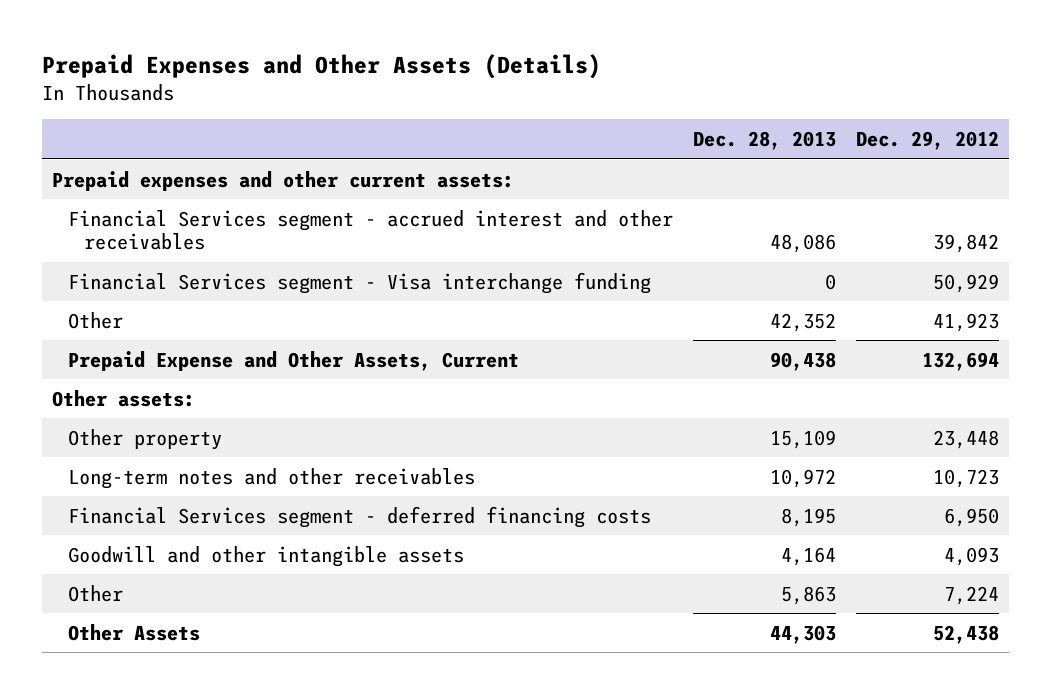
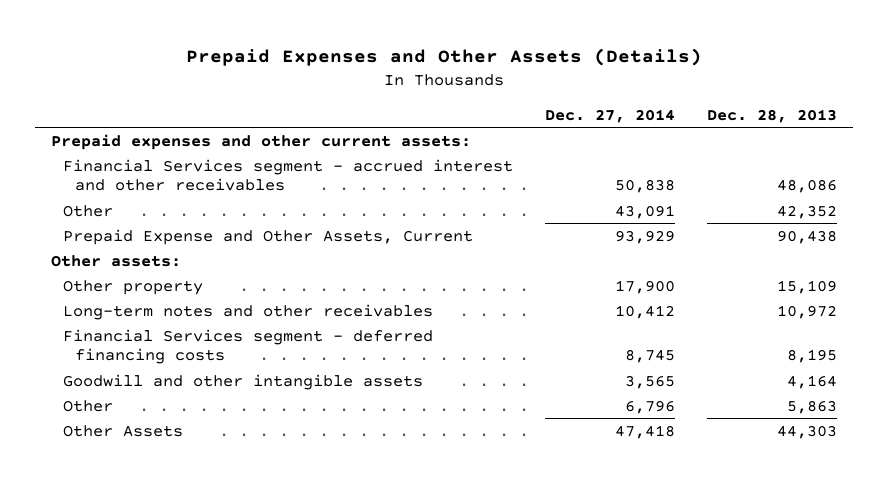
- | Dec. 28, 2013 | Dec. 29, 2012
+ | Dec. 27, 2014 | Dec. 28, 2013
- Financial Services segment - Visa interchange funding | 0 | 50,929

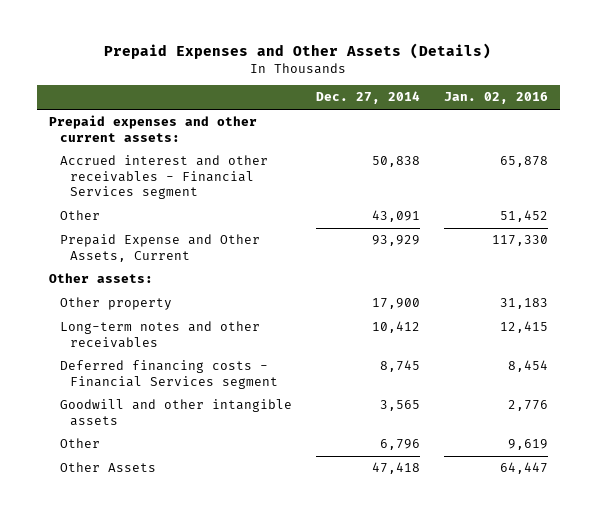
- | Dec. 27, 2014 | Dec. 28, 2013
+ | Dec. 27, 2014 | Jan. 02, 2016
- Financial Services segment - accrued interest and other receivables | 50,838 | 48,086
+ Accrued interest and other receivables - Financial Services segment | 50,838 | 65,878
- Financial Services segment - deferred financing costs | 8,745 | 8,195
+ Deferred financing costs - Financial Services segment | 8,745 | 8,454

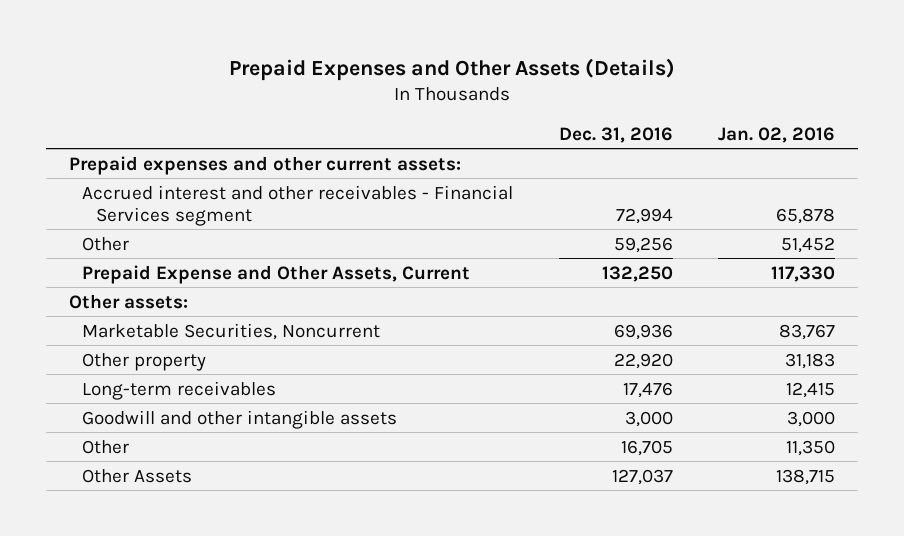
- | Dec. 27, 2014 | Jan. 02, 2016
+ | Dec. 31, 2016 | Jan. 02, 2016
+ Marketable Securities, Noncurrent | 69,936 | 83,767
- Long-term notes and other receivables | 10,412 | 12,415
- Deferred financing costs - Financial Services segment | 8,745 | 8,454
- Goodwill and other intangible assets | 3,565 | 2,776
- Other | 6,796 | 9,619
- Other Assets | 47,418 | 64,447
+ Long-term receivables | 17,476 | 12,415
+ Goodwill and other intangible assets | 3,000 | 3,000
+ Other | 16,705 | 11,350
+ Other Assets | 127,037 | 138,715

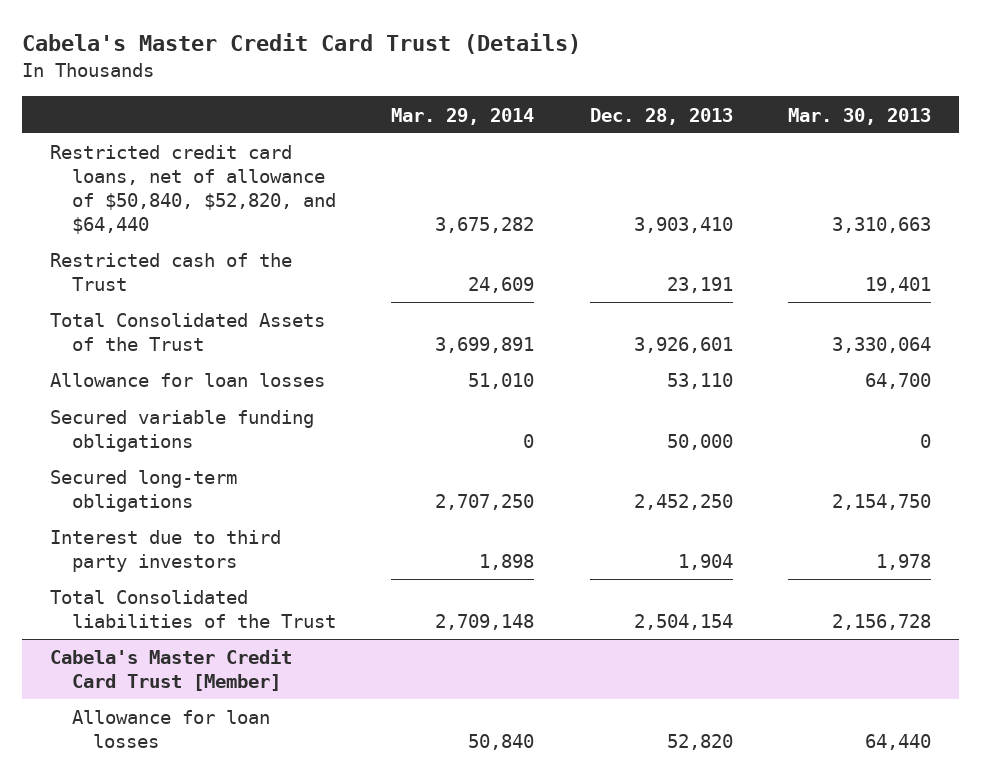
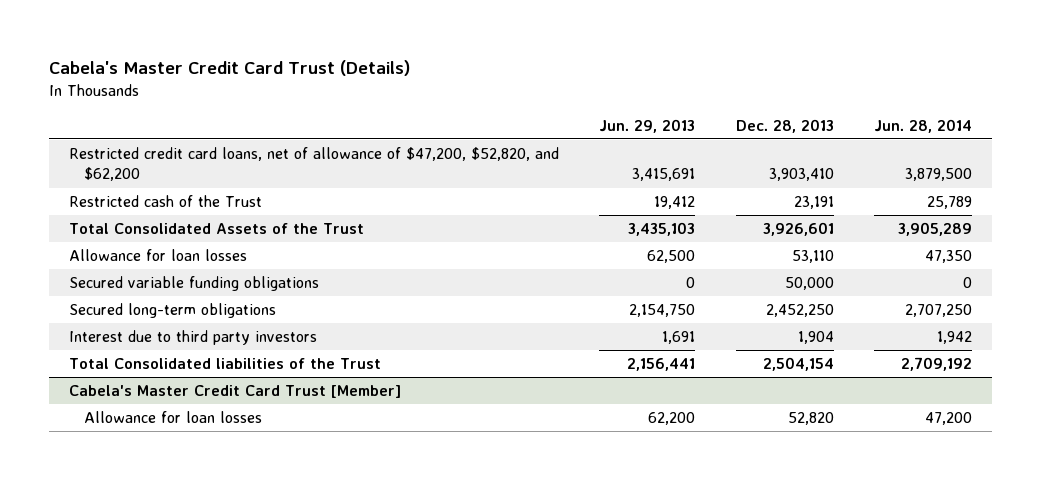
- | Mar. 29, 2014 | Dec. 28, 2013 | Mar. 30, 2013
+ | Jun. 29, 2013 | Dec. 28, 2013 | Jun. 28, 2014
- Restricted credit card loans, net of allowance of $50,840, $52,820, and $64,440 | 3,675,282 | 3,903,410 | 3,310,663
+ Restricted credit card loans, net of allowance of $47,200, $52,820, and $62,200 | 3,415,691 | 3,903,410 | 3,879,500

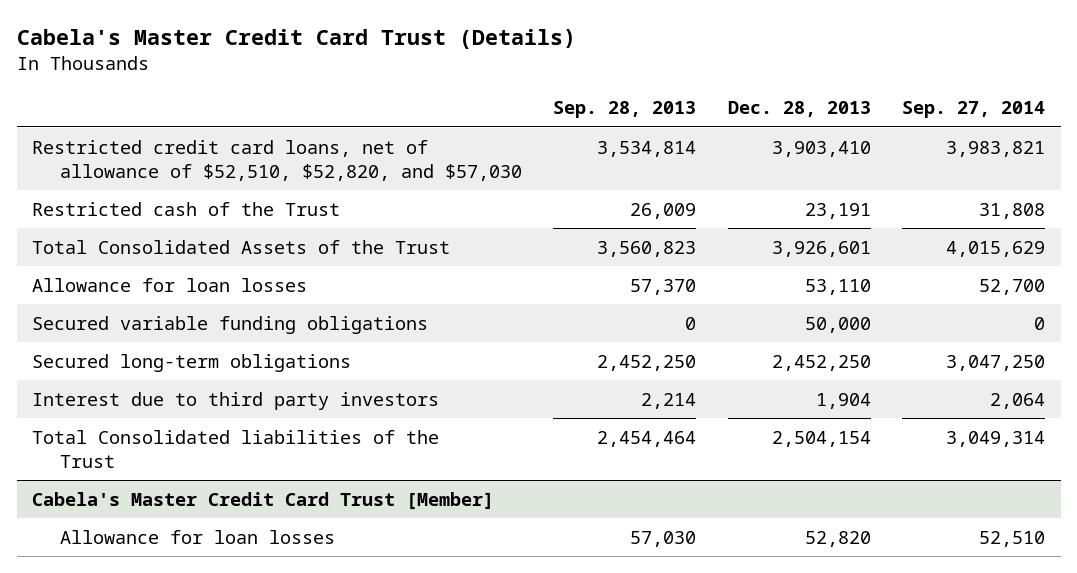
- | Jun. 29, 2013 | Dec. 28, 2013 | Jun. 28, 2014
+ | Sep. 28, 2013 | Dec. 28, 2013 | Sep. 27, 2014
- Restricted credit card loans, net of allowance of $47,200, $52,820, and $62,200 | 3,415,691 | 3,903,410 | 3,879,500
+ Restricted credit card loans, net of allowance of $52,510, $52,820, and $57,030 | 3,534,814 | 3,903,410 | 3,983,821

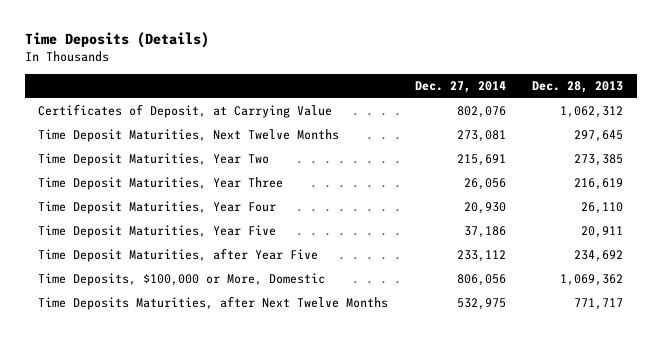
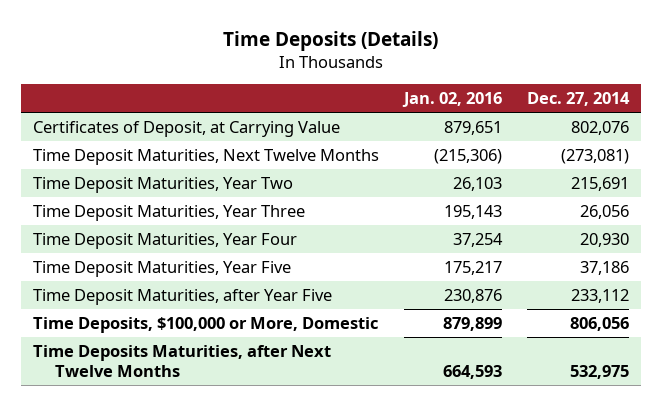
- | Dec. 27, 2014 | Dec. 28, 2013
+ | Jan. 02, 2016 | Dec. 27, 2014
- Time Deposit Maturities, Next Twelve Months | 273,081 | 297,645
+ Time Deposit Maturities, Next Twelve Months | (215,306) | (273,081)

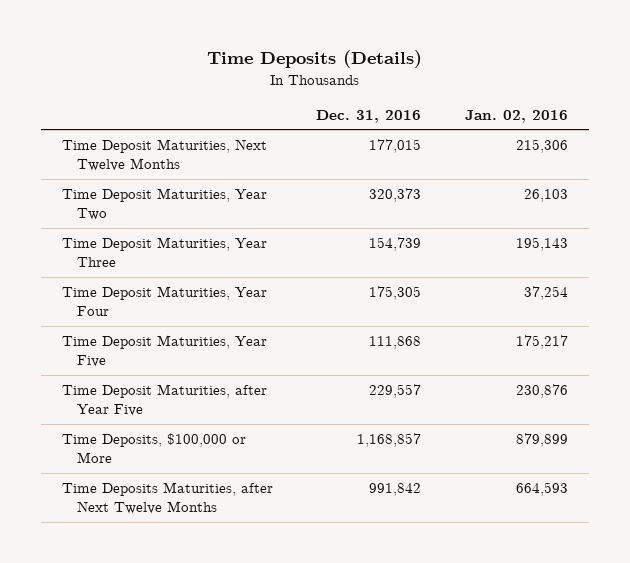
- | Jan. 02, 2016 | Dec. 27, 2014
+ | Dec. 31, 2016 | Jan. 02, 2016
- Certificates of Deposit, at Carrying Value | 879,651 | 802,076
- Time Deposit Maturities, Next Twelve Months | (215,306) | (273,081)
+ Time Deposit Maturities, Next Twelve Months | 177,015 | 215,306
- Time Deposits, $100,000 or More, Domestic | 879,899 | 806,056
+ Time Deposits, $100,000 or More | 1,168,857 | 879,899

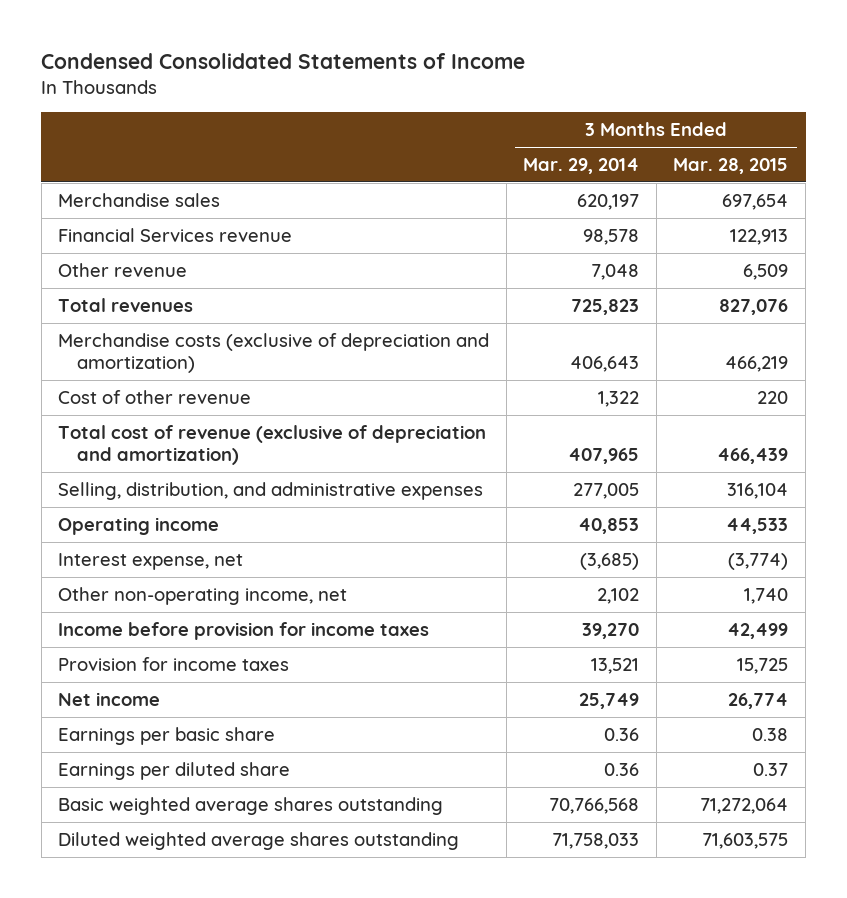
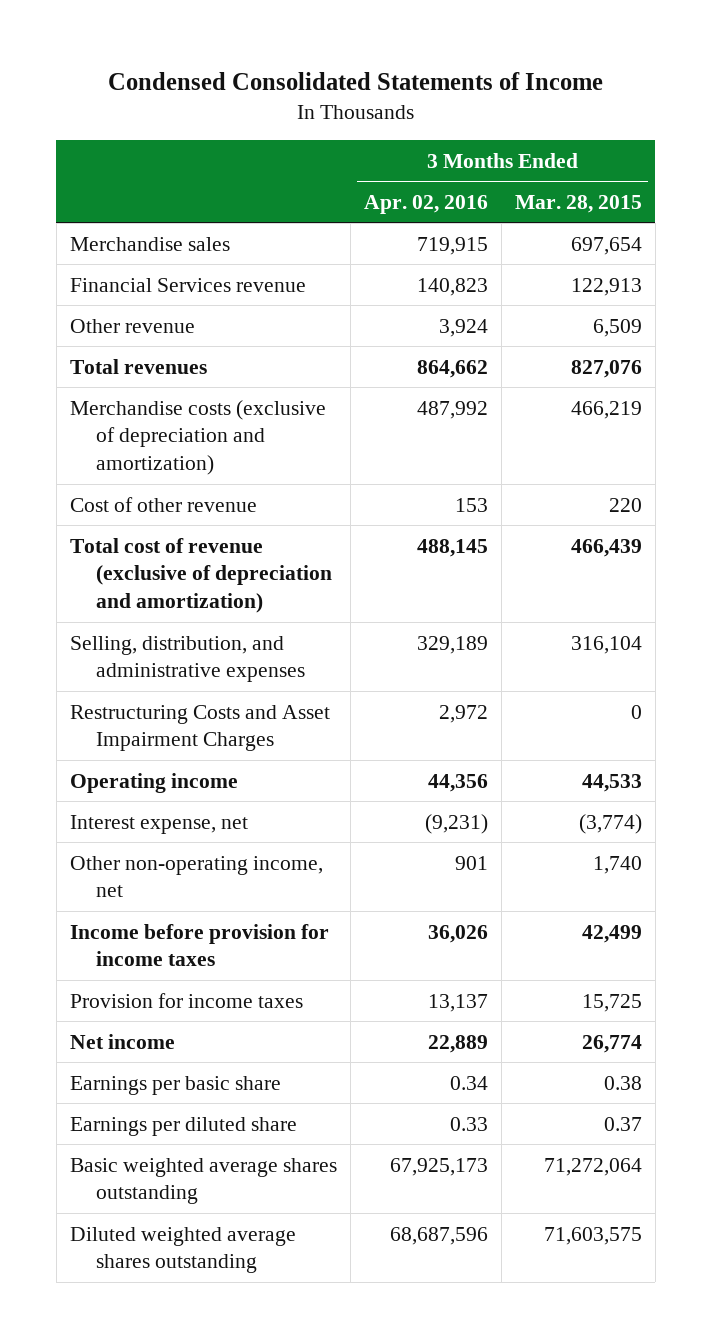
- | 3 Months Ended Mar. 29, 2014 | 3 Months Ended Mar. 28, 2015
+ | 3 Months Ended Apr. 02, 2016 | 3 Months Ended Mar. 28, 2015
+ Restructuring Costs and Asset Impairment Charges | 2,972 | 0

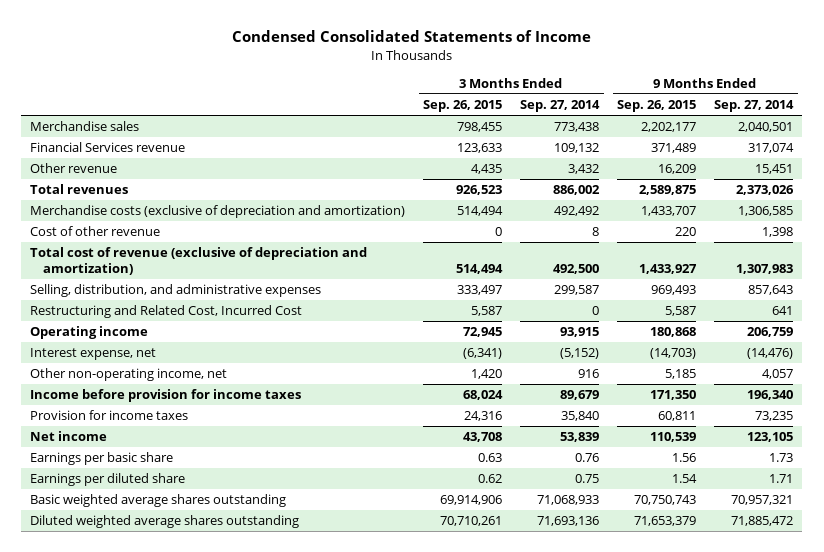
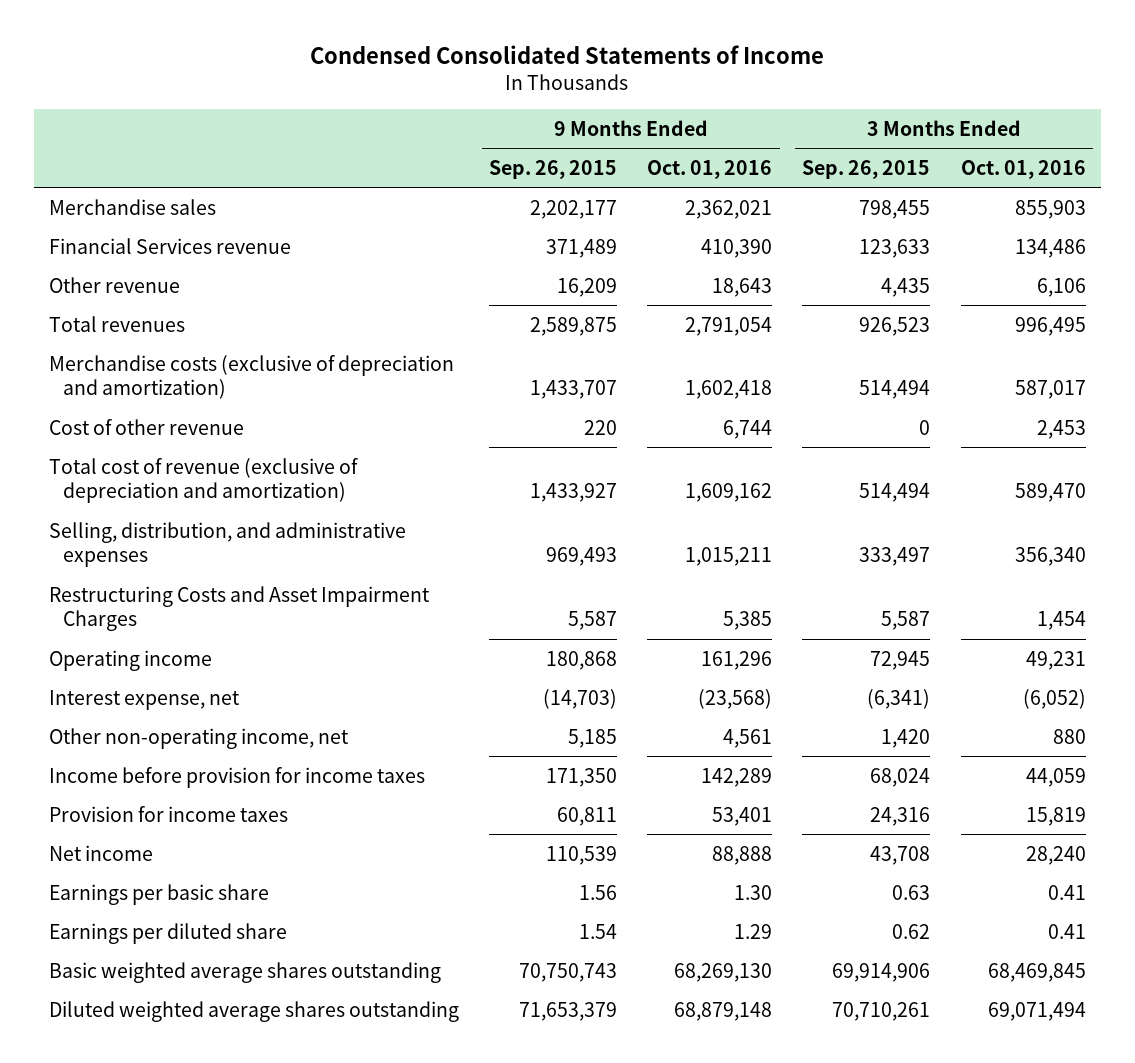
- | 3 Months Ended Sep. 26, 2015 | 3 Months Ended Sep. 27, 2014 | 9 Months Ended Sep. 26, 2015 | 9 Months Ended Sep. 27, 2014
+ | 9 Months Ended Sep. 26, 2015 | 9 Months Ended Oct. 01, 2016 | 3 Months Ended Sep. 26, 2015 | 3 Months Ended Oct. 01, 2016
- Restructuring and Related Cost, Incurred Cost | 5,587 | 0 | 5,587 | 641
+ Restructuring Costs and Asset Impairment Charges | 5,587 | 5,385 | 5,587 | 1,454

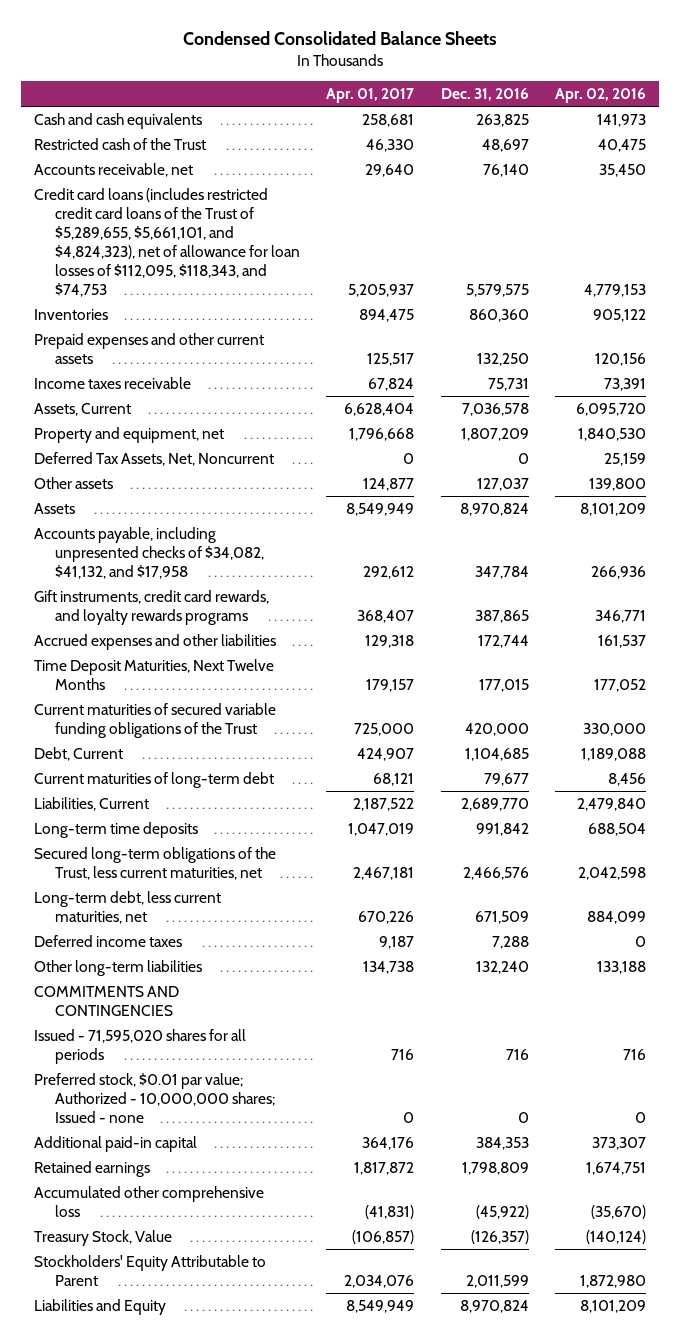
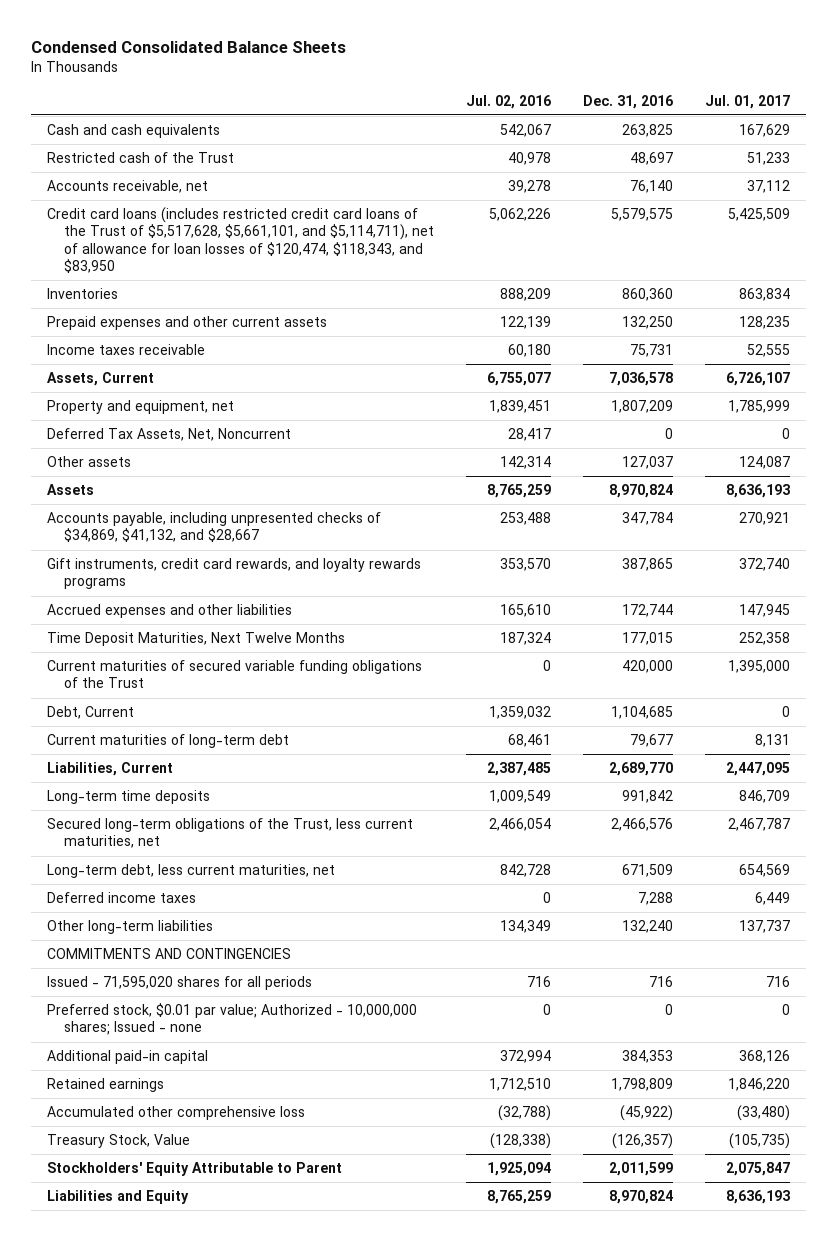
- | Apr. 01, 2017 | Dec. 31, 2016 | Apr. 02, 2016
+ | Jul. 02, 2016 | Dec. 31, 2016 | Jul. 01, 2017
- Credit card loans (includes restricted credit card loans of the Trust of $5,289,655, $5,661,101, and $4,824,323), net of allowance for loan losses of $112,095, $118,343, and $74,753 | 5,205,937 | 5,579,575 | 4,779,153
+ Credit card loans (includes restricted credit card loans of the Trust of $5,517,628, $5,661,101, and $5,114,711), net of allowance for loan losses of $120,474, $118,343, and $83,950 | 5,062,226 | 5,579,575 | 5,425,509
- Accounts payable, including unpresented checks of $34,082, $41,132, and $17,958 | 292,612 | 347,784 | 266,936
+ Accounts payable, including unpresented checks of $34,869, $41,132, and $28,667 | 253,488 | 347,784 | 270,921

